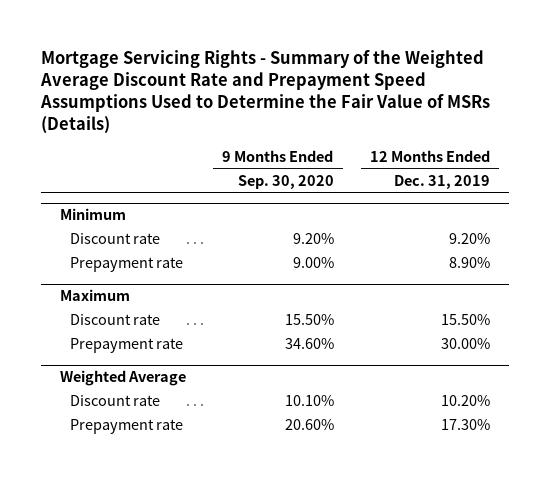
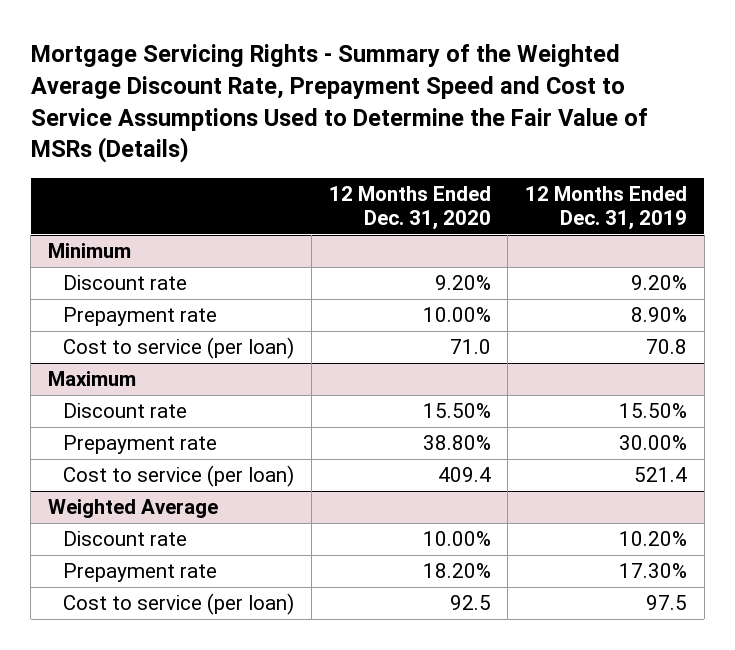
- Mortgage Servicing Rights - Summary of the Weighted Average Discount Rate and Prepayment Speed Assumptions Used to Determine the Fair Value of MSRs (Details)
+ Mortgage Servicing Rights - Summary of the Weighted Average Discount Rate, Prepayment Speed and Cost to Service Assumptions Used to Determine the Fair Value of MSRs (Details)
- | 9 Months Ended Sep. 30, 2020 | 12 Months Ended Dec. 31, 2019
+ | 12 Months Ended Dec. 31, 2020 | 12 Months Ended Dec. 31, 2019
@ Minimum
+ Cost to service (per loan) | 71.0 | 70.8
@ Maximum
+ Cost to service (per loan) | 409.4 | 521.4
@ Weighted Average
+ Cost to service (per loan) | 92.5 | 97.5

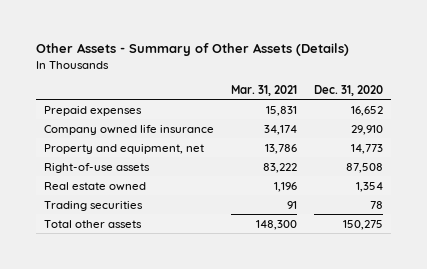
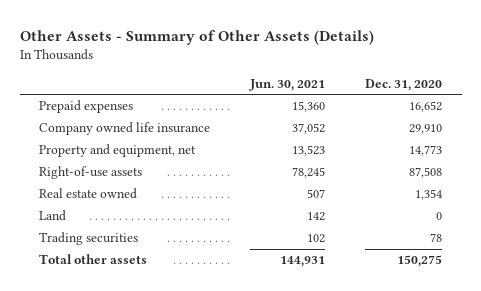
- | Mar. 31, 2021 | Dec. 31, 2020
+ | Jun. 30, 2021 | Dec. 31, 2020
+ Land | 142 | 0

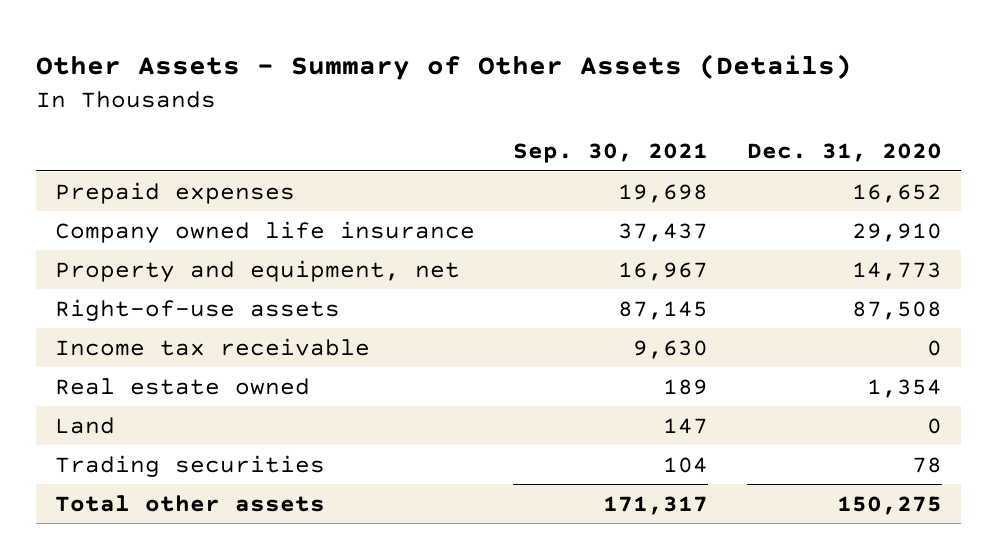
- | Jun. 30, 2021 | Dec. 31, 2020
+ | Sep. 30, 2021 | Dec. 31, 2020
+ Income tax receivable | 9,630 | 0

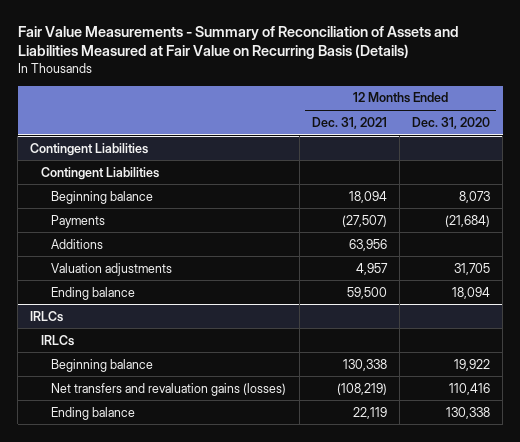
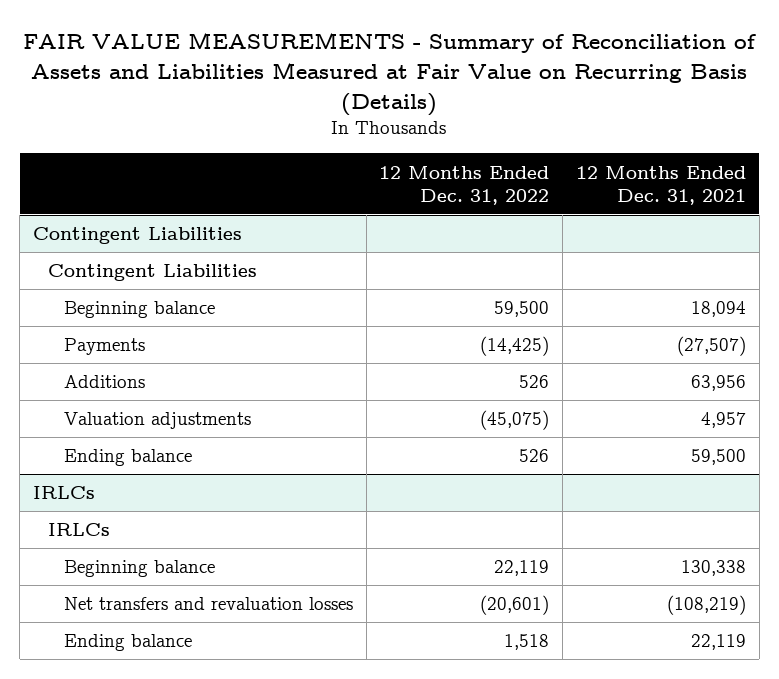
- Fair Value Measurements - Summary of Reconciliation of Assets and Liabilities Measured at Fair Value on Recurring Basis (Details)
+ FAIR VALUE MEASUREMENTS - Summary of Reconciliation of Assets and Liabilities Measured at Fair Value on Recurring Basis (Details)
- | 12 Months Ended Dec. 31, 2021 | 12 Months Ended Dec. 31, 2020
+ | 12 Months Ended Dec. 31, 2022 | 12 Months Ended Dec. 31, 2021
@ IRLCs
- Net transfers and revaluation gains (losses) | (108,219) | 110,416
+ Net transfers and revaluation losses | (20,601) | (108,219)

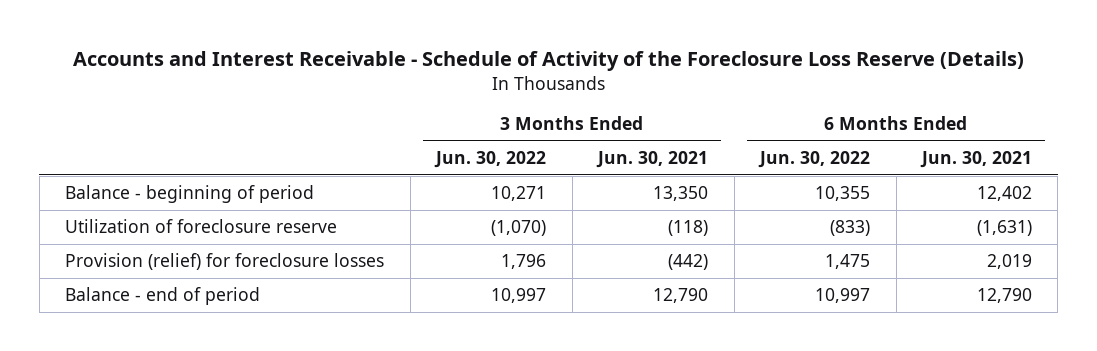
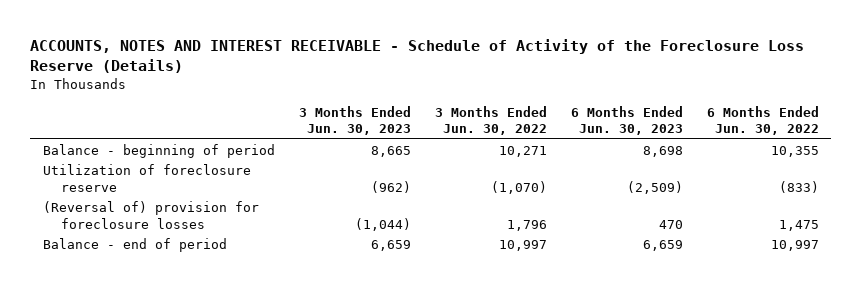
- Accounts and Interest Receivable - Schedule of Activity of the Foreclosure Loss Reserve (Details)
+ ACCOUNTS, NOTES AND INTEREST RECEIVABLE - Schedule of Activity of the Foreclosure Loss Reserve (Details)
- | 3 Months Ended Jun. 30, 2022 | 3 Months Ended Jun. 30, 2021 | 6 Months Ended Jun. 30, 2022 | 6 Months Ended Jun. 30, 2021
+ | 3 Months Ended Jun. 30, 2023 | 3 Months Ended Jun. 30, 2022 | 6 Months Ended Jun. 30, 2023 | 6 Months Ended Jun. 30, 2022
- Provision (relief) for foreclosure losses | 1,796 | (442) | 1,475 | 2,019
+ (Reversal of) provision for foreclosure losses | (1,044) | 1,796 | 470 | 1,475

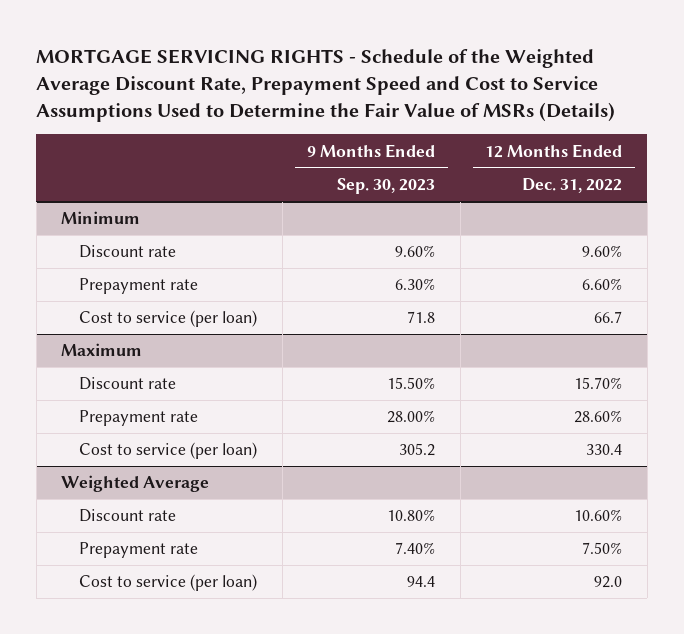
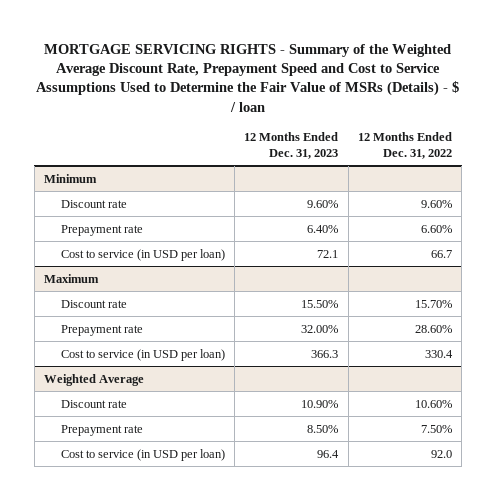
- MORTGAGE SERVICING RIGHTS - Schedule of the Weighted Average Discount Rate, Prepayment Speed and Cost to Service Assumptions Used to Determine the Fair Value of MSRs (Details)
+ MORTGAGE SERVICING RIGHTS - Summary of the Weighted Average Discount Rate, Prepayment Speed and Cost to Service Assumptions Used to Determine the Fair Value of MSRs (Details) - $ / loan
- | 9 Months Ended Sep. 30, 2023 | 12 Months Ended Dec. 31, 2022
+ | 12 Months Ended Dec. 31, 2023 | 12 Months Ended Dec. 31, 2022
@ Minimum
- Cost to service (per loan) | 71.8 | 66.7
+ Cost to service (in USD per loan) | 72.1 | 66.7
@ Maximum
- Cost to service (per loan) | 305.2 | 330.4
+ Cost to service (in USD per loan) | 366.3 | 330.4
@ Weighted Average
- Cost to service (per loan) | 94.4 | 92.0
+ Cost to service (in USD per loan) | 96.4 | 92.0

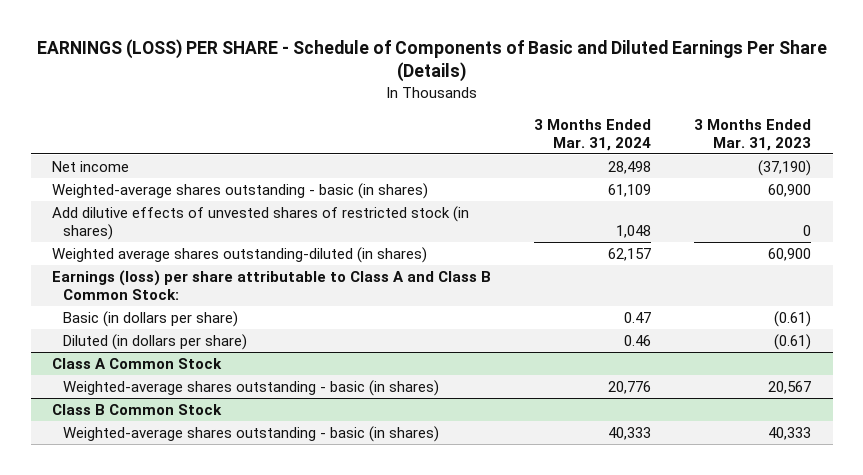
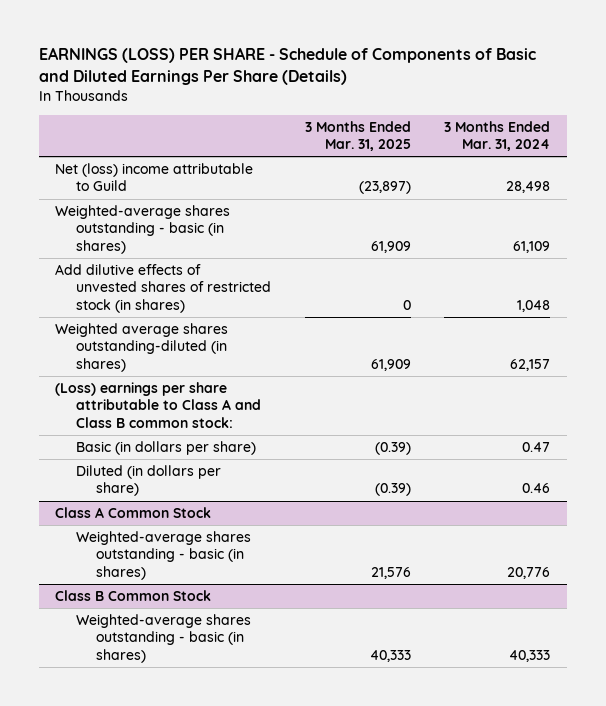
- | 3 Months Ended Mar. 31, 2024 | 3 Months Ended Mar. 31, 2023
+ | 3 Months Ended Mar. 31, 2025 | 3 Months Ended Mar. 31, 2024
- Net income | 28,498 | (37,190)
+ Net (loss) income attributable to Guild | (23,897) | 28,498
- Earnings (loss) per share attributable to Class A and Class B Common Stock:
+ (Loss) earnings per share attributable to Class A and Class B common stock:

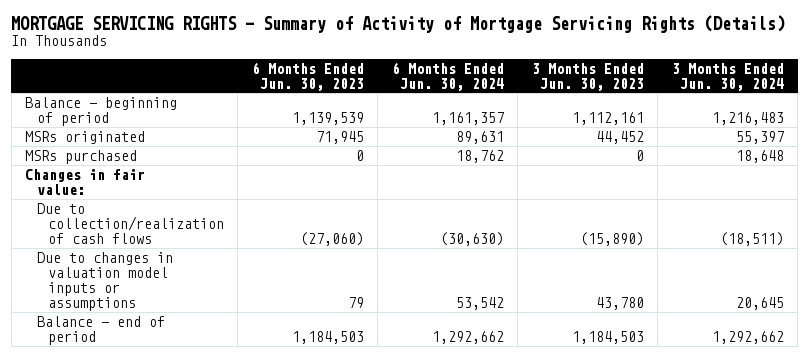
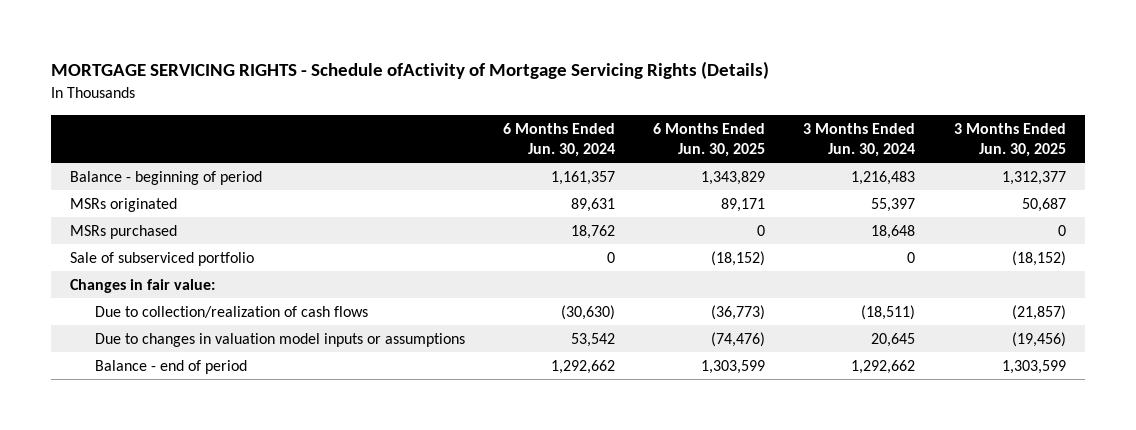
- MORTGAGE SERVICING RIGHTS - Summary of Activity of Mortgage Servicing Rights (Details)
+ MORTGAGE SERVICING RIGHTS - Schedule ofActivity of Mortgage Servicing Rights (Details)
- | 6 Months Ended Jun. 30, 2023 | 6 Months Ended Jun. 30, 2024 | 3 Months Ended Jun. 30, 2023 | 3 Months Ended Jun. 30, 2024
+ | 6 Months Ended Jun. 30, 2024 | 6 Months Ended Jun. 30, 2025 | 3 Months Ended Jun. 30, 2024 | 3 Months Ended Jun. 30, 2025
+ Sale of subserviced portfolio | 0 | (18,152) | 0 | (18,152)

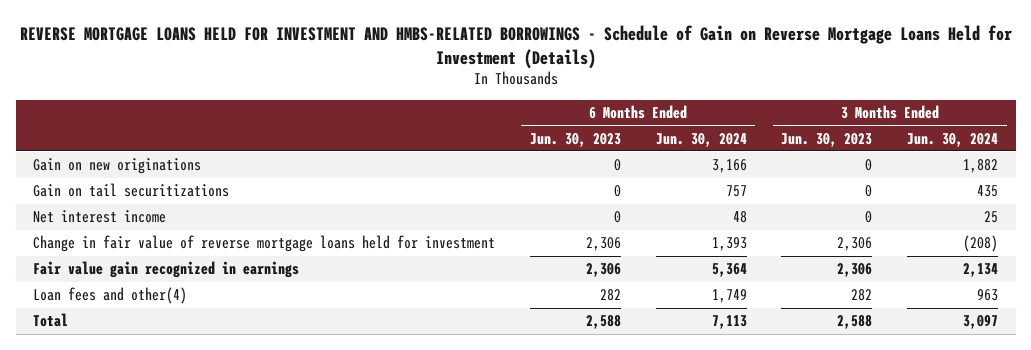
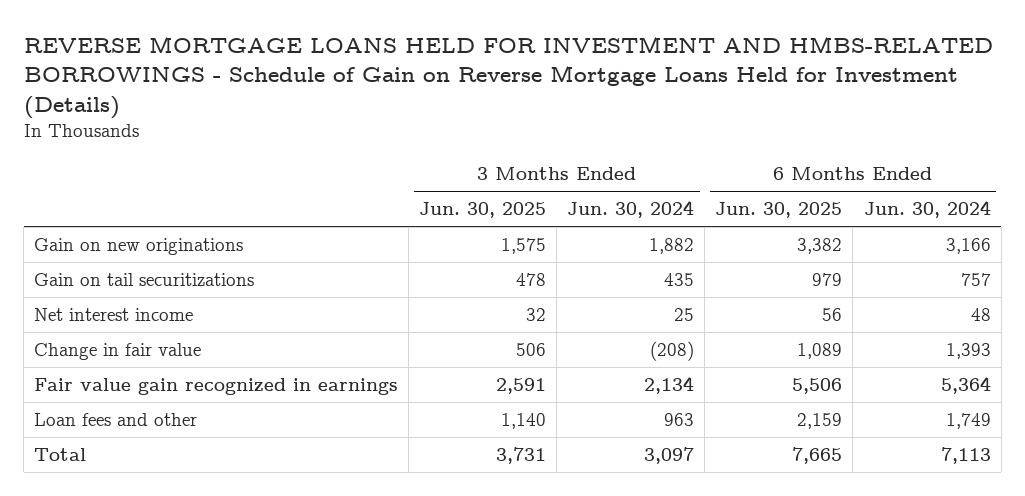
- | 6 Months Ended Jun. 30, 2023 | 6 Months Ended Jun. 30, 2024 | 3 Months Ended Jun. 30, 2023 | 3 Months Ended Jun. 30, 2024
+ | 3 Months Ended Jun. 30, 2025 | 3 Months Ended Jun. 30, 2024 | 6 Months Ended Jun. 30, 2025 | 6 Months Ended Jun. 30, 2024
- Change in fair value of reverse mortgage loans held for investment | 2,306 | 1,393 | 2,306 | (208)
+ Change in fair value | 506 | (208) | 1,089 | 1,393
- Loan fees and other(4) | 282 | 1,749 | 282 | 963
+ Loan fees and other | 1,140 | 963 | 2,159 | 1,749

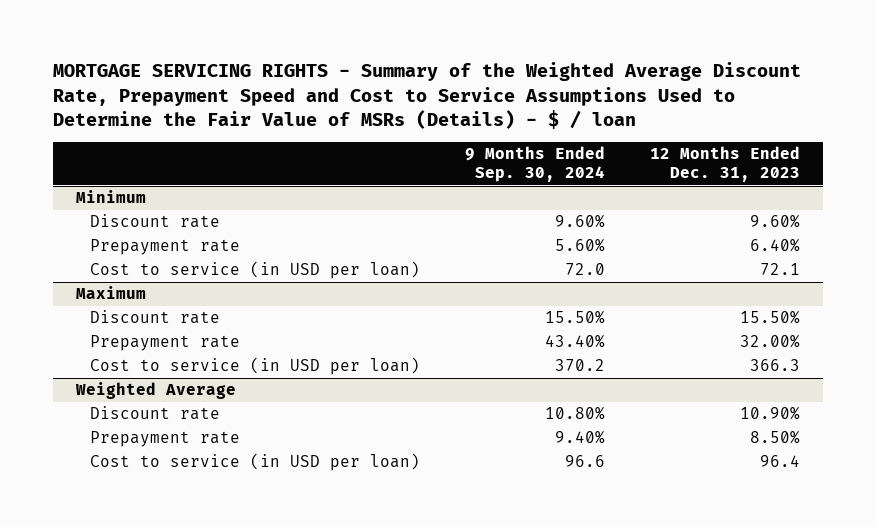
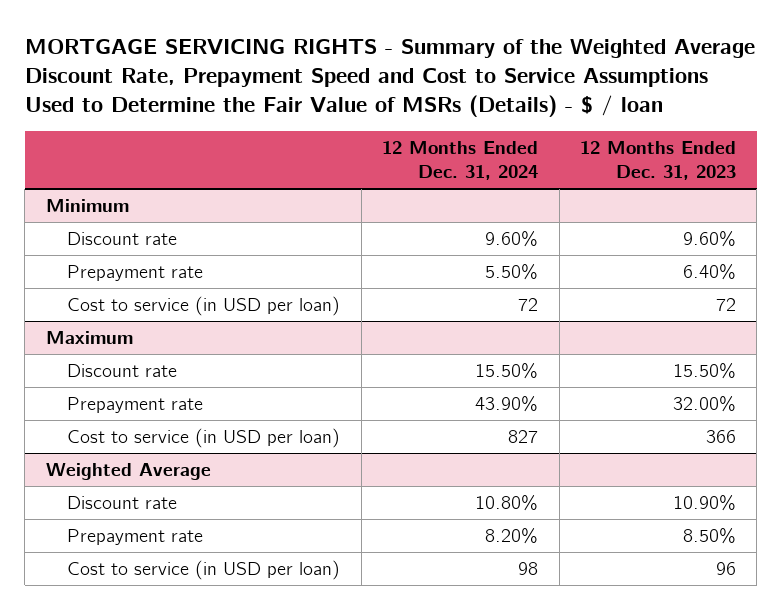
- | 9 Months Ended Sep. 30, 2024 | 12 Months Ended Dec. 31, 2023
+ | 12 Months Ended Dec. 31, 2024 | 12 Months Ended Dec. 31, 2023
@ Minimum
- Cost to service (in USD per loan) | 72.0 | 72.1
+ Cost to service (in USD per loan) | 72 | 72
@ Maximum
- Cost to service (in USD per loan) | 370.2 | 366.3
+ Cost to service (in USD per loan) | 827 | 366
@ Weighted Average
- Cost to service (in USD per loan) | 96.6 | 96.4
+ Cost to service (in USD per loan) | 98 | 96

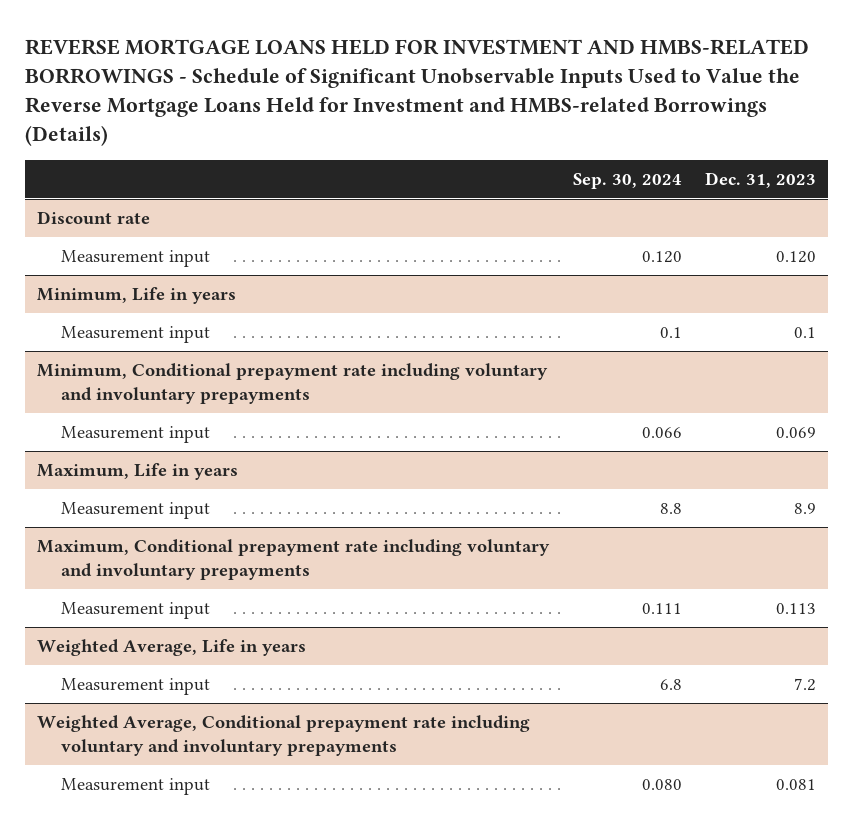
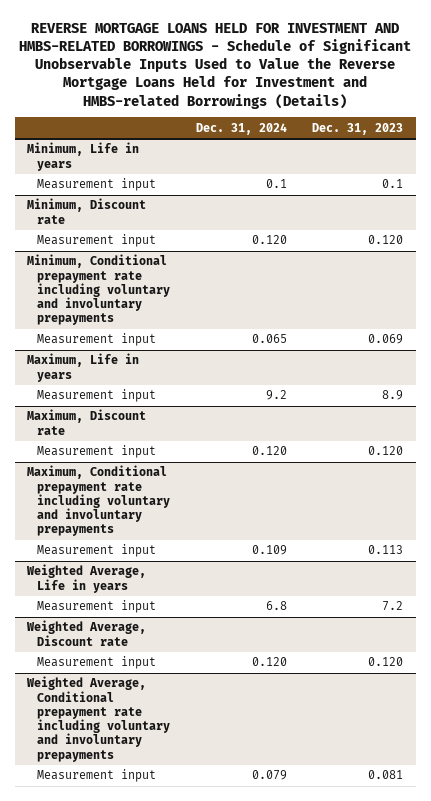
- | Sep. 30, 2024 | Dec. 31, 2023
+ | Dec. 31, 2024 | Dec. 31, 2023
- Discount rate
- Measurement input | 0.120 | 0.120
+ Minimum, Discount rate
+ Measurement input | 0.120 | 0.120
+ Maximum, Discount rate
+ Measurement input | 0.120 | 0.120
+ Weighted Average, Discount rate
+ Measurement input | 0.120 | 0.120

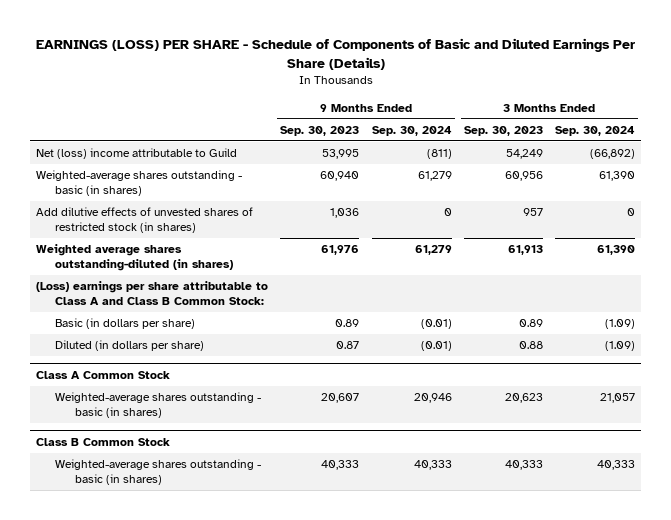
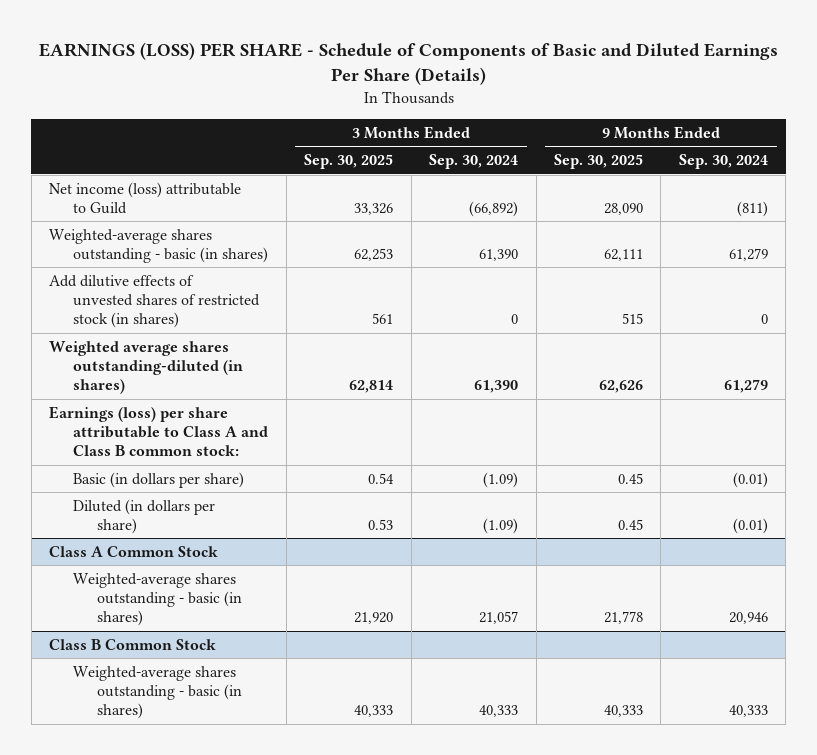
- | 9 Months Ended Sep. 30, 2023 | 9 Months Ended Sep. 30, 2024 | 3 Months Ended Sep. 30, 2023 | 3 Months Ended Sep. 30, 2024
+ | 3 Months Ended Sep. 30, 2025 | 3 Months Ended Sep. 30, 2024 | 9 Months Ended Sep. 30, 2025 | 9 Months Ended Sep. 30, 2024
- Net (loss) income attributable to Guild | 53,995 | (811) | 54,249 | (66,892)
+ Net income (loss) attributable to Guild | 33,326 | (66,892) | 28,090 | (811)
- (Loss) earnings per share attributable to Class A and Class B Common Stock:
+ Earnings (loss) per share attributable to Class A and Class B common stock:

